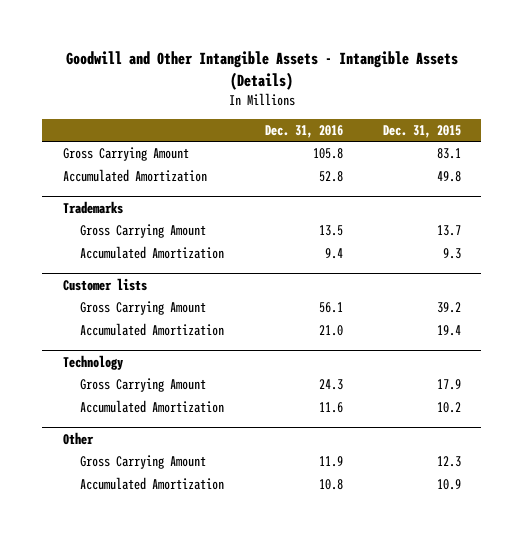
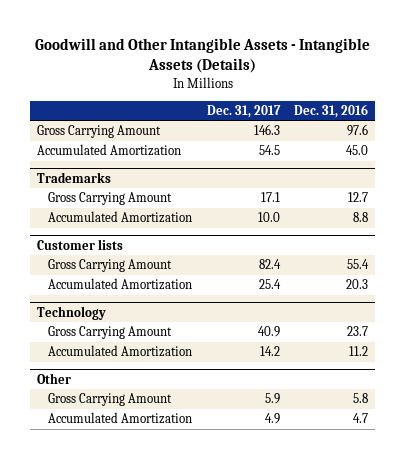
- | Dec. 31, 2016 | Dec. 31, 2015
+ | Dec. 31, 2017 | Dec. 31, 2016
- Gross Carrying Amount | 105.8 | 83.1
- Accumulated Amortization | 52.8 | 49.8
+ Gross Carrying Amount | 146.3 | 97.6
+ Accumulated Amortization | 54.5 | 45.0
@ Trademarks
- Gross Carrying Amount | 13.5 | 13.7
- Accumulated Amortization | 9.4 | 9.3
+ Gross Carrying Amount | 17.1 | 12.7
+ Accumulated Amortization | 10.0 | 8.8
@ Customer lists
- Gross Carrying Amount | 56.1 | 39.2
- Accumulated Amortization | 21.0 | 19.4
+ Gross Carrying Amount | 82.4 | 55.4
+ Accumulated Amortization | 25.4 | 20.3
@ Technology
- Gross Carrying Amount | 24.3 | 17.9
- Accumulated Amortization | 11.6 | 10.2
+ Gross Carrying Amount | 40.9 | 23.7
+ Accumulated Amortization | 14.2 | 11.2
@ Other
- Gross Carrying Amount | 11.9 | 12.3
- Accumulated Amortization | 10.8 | 10.9
+ Gross Carrying Amount | 5.9 | 5.8
+ Accumulated Amortization | 4.9 | 4.7

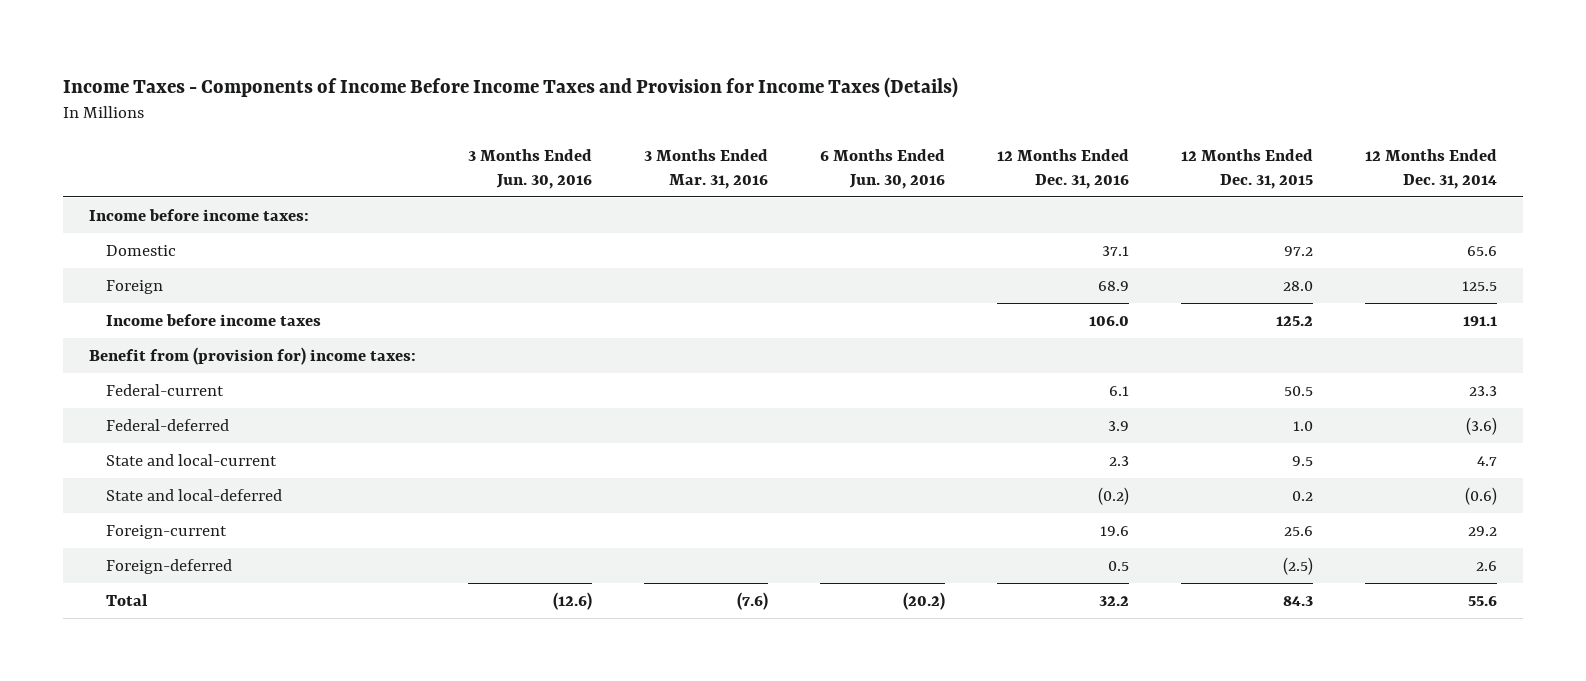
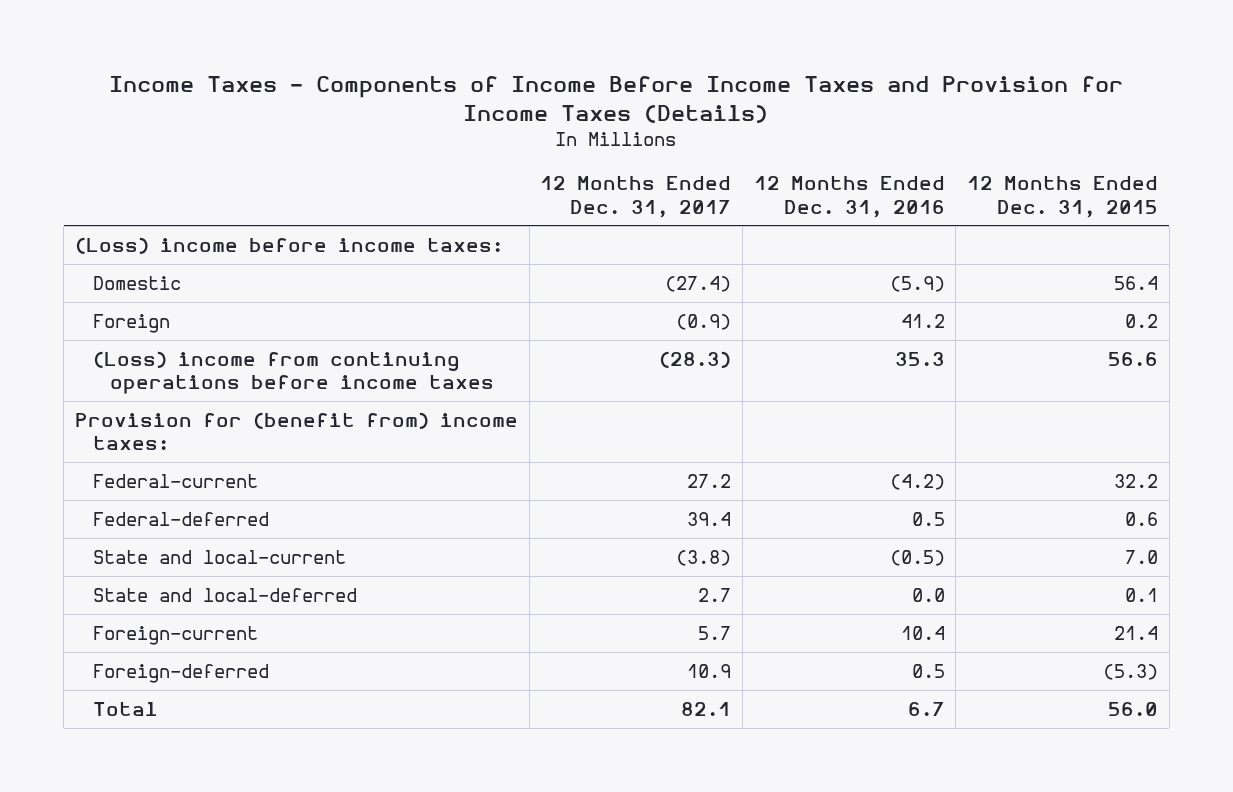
- | 3 Months Ended Jun. 30, 2016 | 3 Months Ended Mar. 31, 2016 | 6 Months Ended Jun. 30, 2016 | 12 Months Ended Dec. 31, 2016 | 12 Months Ended Dec. 31, 2015 | 12 Months Ended Dec. 31, 2014
+ | 12 Months Ended Dec. 31, 2017 | 12 Months Ended Dec. 31, 2016 | 12 Months Ended Dec. 31, 2015
- Income before income taxes:
- Domestic | | | | 37.1 | 97.2 | 65.6
- Foreign | | | | 68.9 | 28.0 | 125.5
- Income before income taxes | | | | 106.0 | 125.2 | 191.1
- Benefit from (provision for) income taxes:
- Federal-current | | | | 6.1 | 50.5 | 23.3
- Federal-deferred | | | | 3.9 | 1.0 | (3.6)
- State and local-current | | | | 2.3 | 9.5 | 4.7
- State and local-deferred | | | | (0.2) | 0.2 | (0.6)
- Foreign-current | | | | 19.6 | 25.6 | 29.2
- Foreign-deferred | | | | 0.5 | (2.5) | 2.6
- Total | (12.6) | (7.6) | (20.2) | 32.2 | 84.3 | 55.6
+ (Loss) income before income taxes:
+ Domestic | (27.4) | (5.9) | 56.4
+ Foreign | (0.9) | 41.2 | 0.2
+ (Loss) income from continuing operations before income taxes | (28.3) | 35.3 | 56.6
+ Provision for (benefit from) income taxes:
+ Federal-current | 27.2 | (4.2) | 32.2
+ Federal-deferred | 39.4 | 0.5 | 0.6
+ State and local-current | (3.8) | (0.5) | 7.0
+ State and local-deferred | 2.7 | 0.0 | 0.1
+ Foreign-current | 5.7 | 10.4 | 21.4
+ Foreign-deferred | 10.9 | 0.5 | (5.3)
+ Total | 82.1 | 6.7 | 56.0

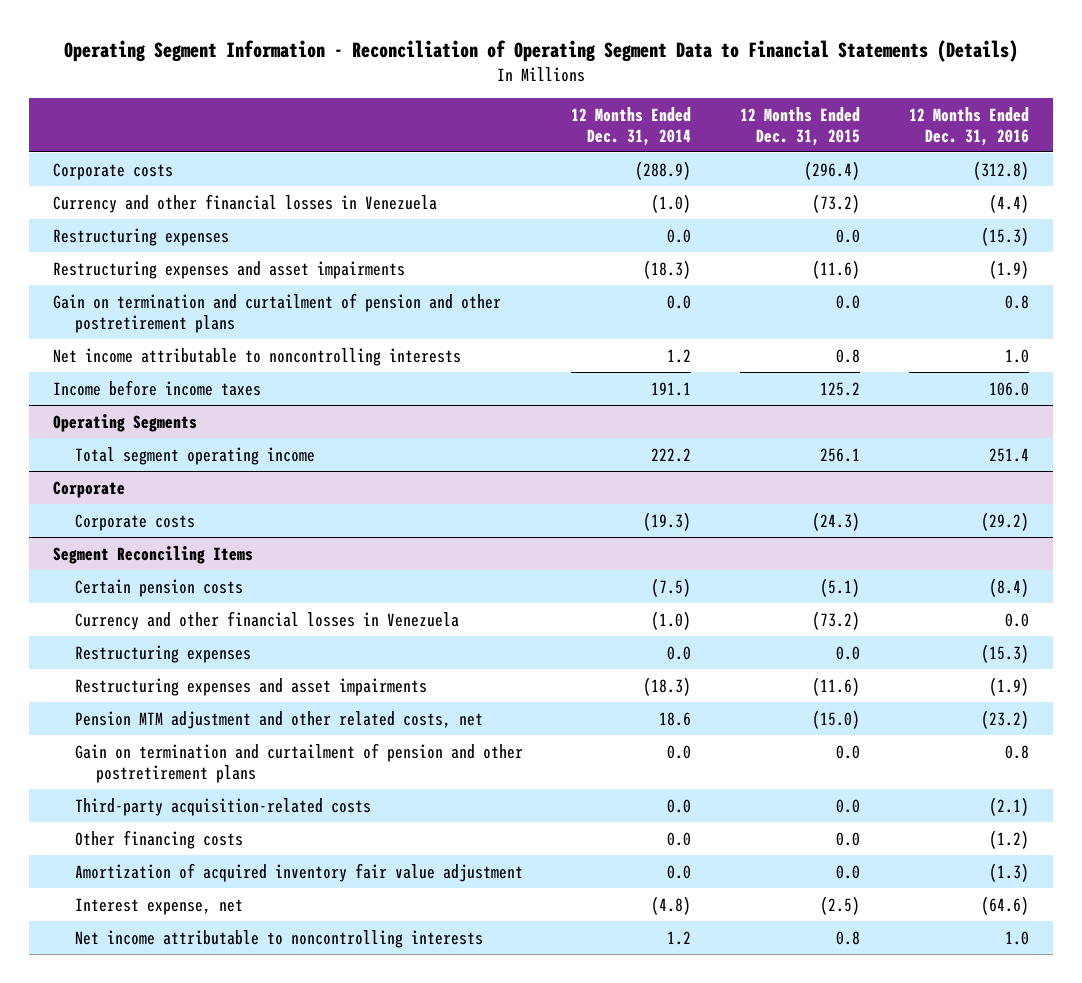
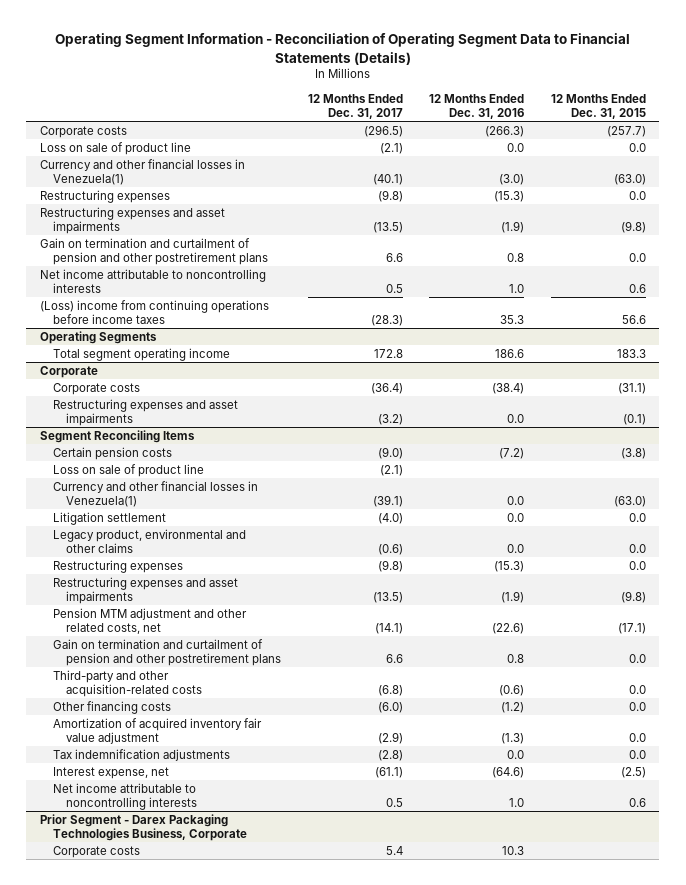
- | 12 Months Ended Dec. 31, 2014 | 12 Months Ended Dec. 31, 2015 | 12 Months Ended Dec. 31, 2016
+ | 12 Months Ended Dec. 31, 2017 | 12 Months Ended Dec. 31, 2016 | 12 Months Ended Dec. 31, 2015
- Corporate costs | (288.9) | (296.4) | (312.8)
- Currency and other financial losses in Venezuela | (1.0) | (73.2) | (4.4)
+ Corporate costs | (296.5) | (266.3) | (257.7)
+ Loss on sale of product line | (2.1) | 0.0 | 0.0
+ Currency and other financial losses in Venezuela(1) | (40.1) | (3.0) | (63.0)
- Restructuring expenses and asset impairments | (18.3) | (11.6) | (1.9)
+ Restructuring expenses and asset impairments | (13.5) | (1.9) | (9.8)
- Net income attributable to noncontrolling interests | 1.2 | 0.8 | 1.0
- Income before income taxes | 191.1 | 125.2 | 106.0
+ Net income attributable to noncontrolling interests | 0.5 | 1.0 | 0.6
+ (Loss) income from continuing operations before income taxes | (28.3) | 35.3 | 56.6
@ Operating Segments
- Total segment operating income | 222.2 | 256.1 | 251.4
+ Total segment operating income | 172.8 | 186.6 | 183.3
@ Corporate
- Corporate costs | (19.3) | (24.3) | (29.2)
+ Corporate costs | (36.4) | (38.4) | (31.1)
+ Restructuring expenses and asset impairments | (3.2) | 0.0 | (0.1)
@ Segment Reconciling Items
- Certain pension costs | (7.5) | (5.1) | (8.4)
- Currency and other financial losses in Venezuela | (1.0) | (73.2) | 0.0
+ Certain pension costs | (9.0) | (7.2) | (3.8)
+ Loss on sale of product line | (2.1) | |
+ Currency and other financial losses in Venezuela(1) | (39.1) | 0.0 | (63.0)
+ Litigation settlement | (4.0) | 0.0 | 0.0
+ Legacy product, environmental and other claims | (0.6) | 0.0 | 0.0
- Restructuring expenses and asset impairments | (18.3) | (11.6) | (1.9)
- Pension MTM adjustment and other related costs, net | 18.6 | (15.0) | (23.2)
+ Restructuring expenses and asset impairments | (13.5) | (1.9) | (9.8)
+ Pension MTM adjustment and other related costs, net | (14.1) | (22.6) | (17.1)
- Third-party acquisition-related costs | 0.0 | 0.0 | (2.1)
+ Third-party and other acquisition-related costs | (6.8) | (0.6) | 0.0
+ Tax indemnification adjustments | (2.8) | 0.0 | 0.0
- Net income attributable to noncontrolling interests | 1.2 | 0.8 | 1.0
+ Net income attributable to noncontrolling interests | 0.5 | 1.0 | 0.6
+ Prior Segment - Darex Packaging Technologies Business, Corporate
+ Corporate costs | 5.4 | 10.3 |

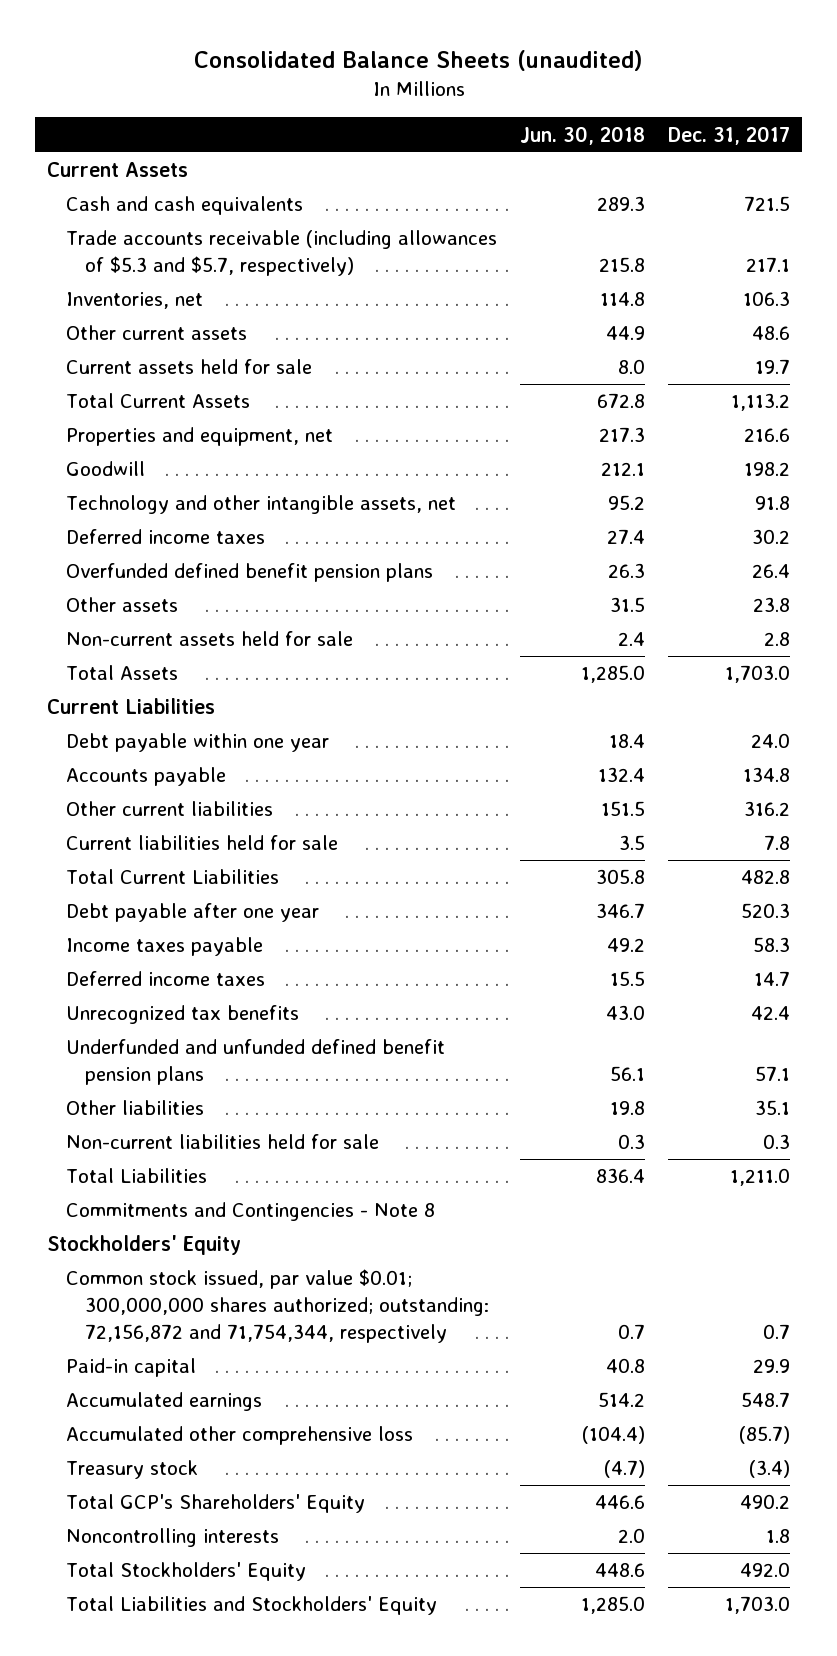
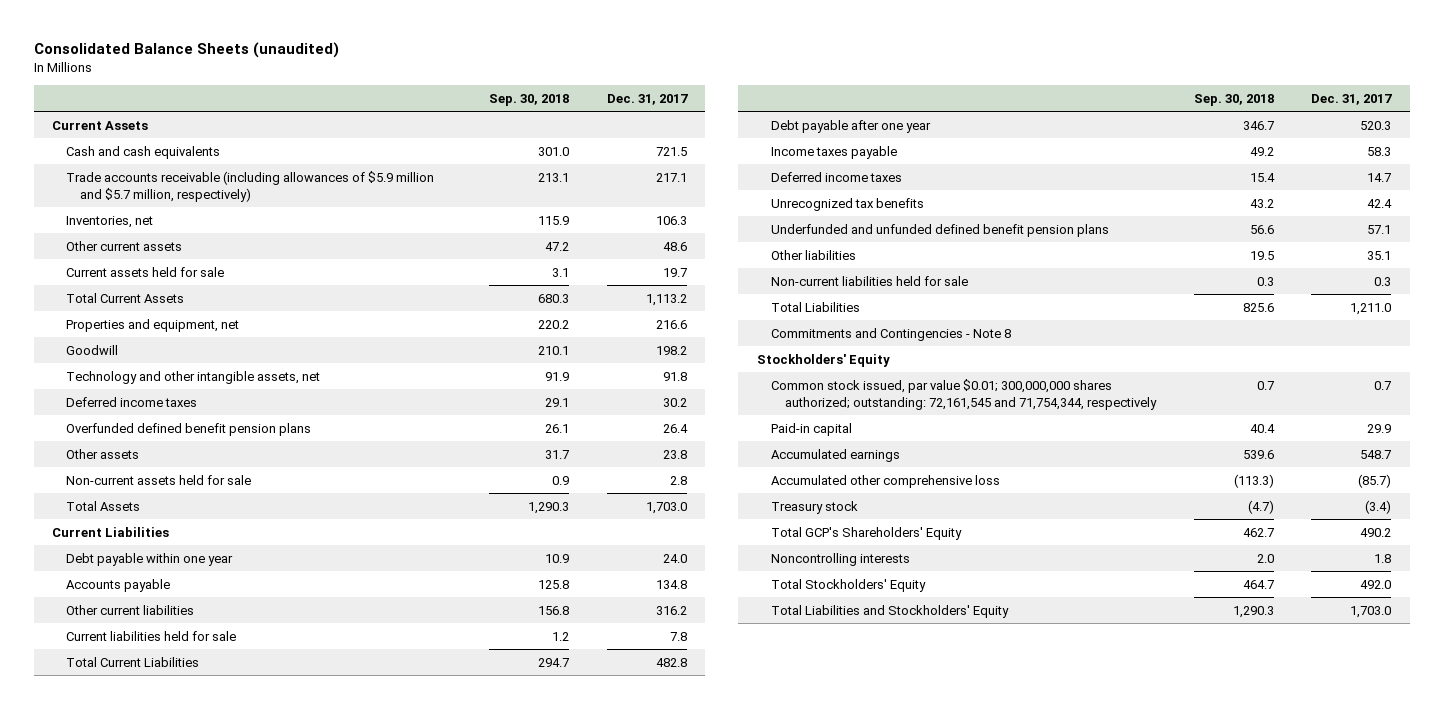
- | Jun. 30, 2018 | Dec. 31, 2017
+ | Sep. 30, 2018 | Dec. 31, 2017
- Trade accounts receivable (including allowances of $5.3 and $5.7, respectively) | 215.8 | 217.1
+ Trade accounts receivable (including allowances of $5.9 million and $5.7 million, respectively) | 213.1 | 217.1
- Common stock issued, par value $0.01; 300,000,000 shares authorized; outstanding: 72,156,872 and 71,754,344, respectively | 0.7 | 0.7
+ Common stock issued, par value $0.01; 300,000,000 shares authorized; outstanding: 72,161,545 and 71,754,344, respectively | 0.7 | 0.7

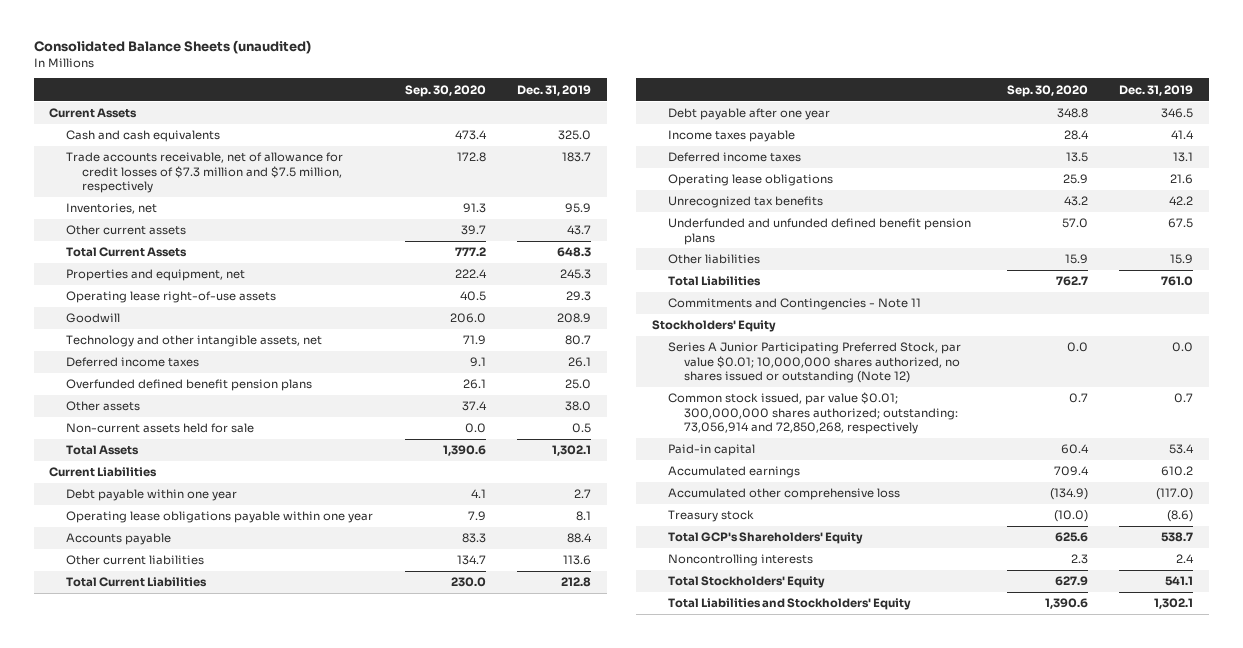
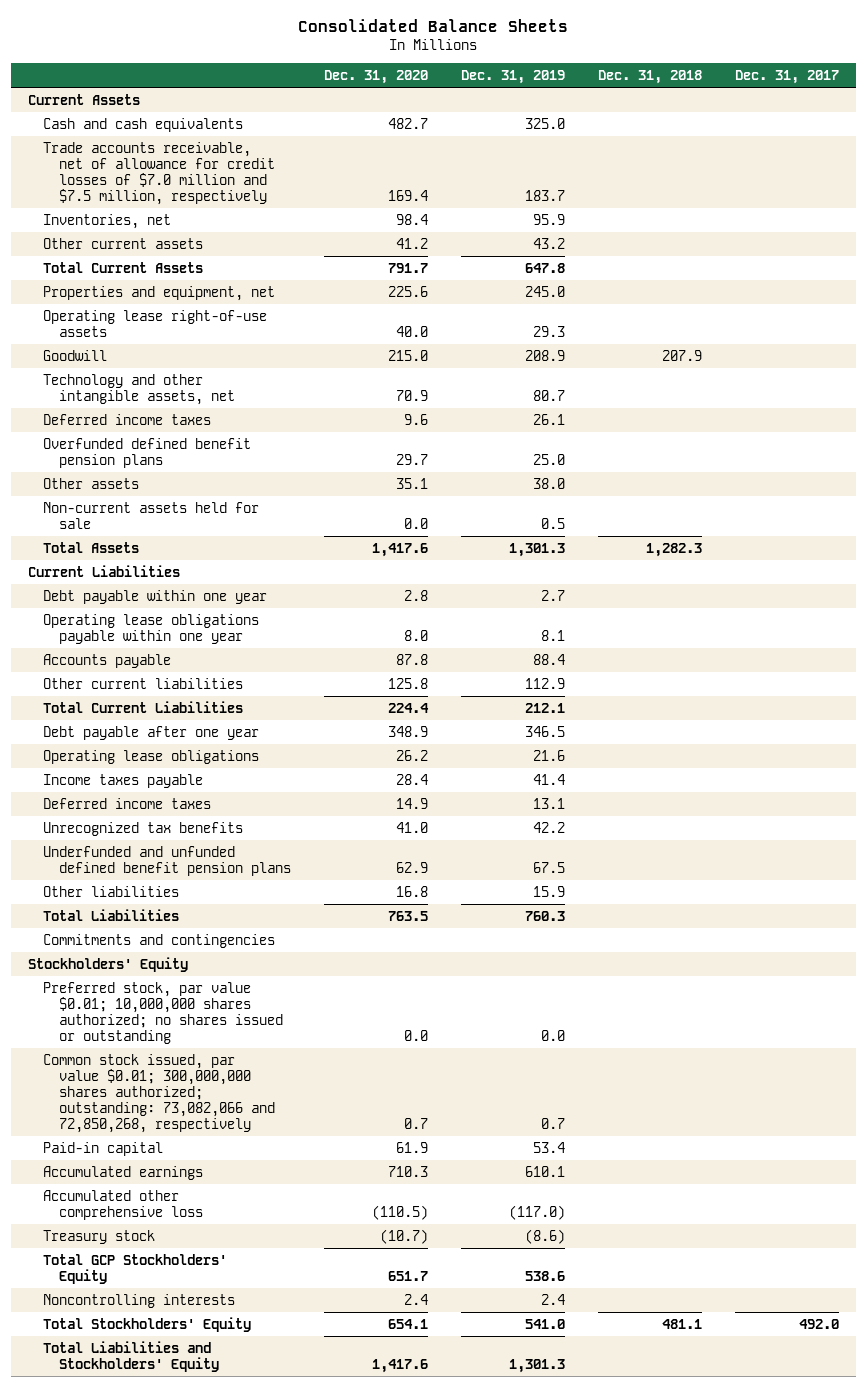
- Consolidated Balance Sheets (unaudited)
+ Consolidated Balance Sheets
- | Sep. 30, 2020 | Dec. 31, 2019
+ | Dec. 31, 2020 | Dec. 31, 2019 | Dec. 31, 2018 | Dec. 31, 2017
- Trade accounts receivable, net of allowance for credit losses of $7.3 million and $7.5 million, respectively | 172.8 | 183.7
+ Trade accounts receivable, net of allowance for credit losses of $7.0 million and $7.5 million, respectively | 169.4 | 183.7 | |
- Other current assets | 39.7 | 43.7
- Total Current Assets | 777.2 | 648.3
- Properties and equipment, net | 222.4 | 245.3
+ Other current assets | 41.2 | 43.2 | |
+ Total Current Assets | 791.7 | 647.8 | |
+ Properties and equipment, net | 225.6 | 245.0 | |
- Total Assets | 1,390.6 | 1,302.1
+ Total Assets | 1,417.6 | 1,301.3 | 1,282.3 |
- Other current liabilities | 134.7 | 113.6
- Total Current Liabilities | 230.0 | 212.8
+ Other current liabilities | 125.8 | 112.9 | |
+ Total Current Liabilities | 224.4 | 212.1 | |
moved up: Operating lease obligations | 26.2 | 21.6 | |
- Total Liabilities | 762.7 | 761.0
- Commitments and Contingencies - Note 11
+ Total Liabilities | 763.5 | 760.3 | |
+ Commitments and contingencies
- Series A Junior Participating Preferred Stock, par value $0.01; 10,000,000 shares authorized, no shares issued or outstanding (Note 12) | 0.0 | 0.0
- Common stock issued, par value $0.01; 300,000,000 shares authorized; outstanding: 73,056,914 and 72,850,268, respectively | 0.7 | 0.7
+ Preferred stock, par value $0.01; 10,000,000 shares authorized; no shares issued or outstanding | 0.0 | 0.0 | |
+ Common stock issued, par value $0.01; 300,000,000 shares authorized; outstanding: 73,082,066 and 72,850,268, respectively | 0.7 | 0.7 | |
- Accumulated earnings | 709.4 | 610.2
+ Accumulated earnings | 710.3 | 610.1 | |
- Total GCP's Shareholders' Equity | 625.6 | 538.7
+ Total GCP Stockholders' Equity | 651.7 | 538.6 | |
- Total Stockholders' Equity | 627.9 | 541.1
- Total Liabilities and Stockholders' Equity | 1,390.6 | 1,302.1
+ Total Stockholders' Equity | 654.1 | 541.0 | 481.1 | 492.0
+ Total Liabilities and Stockholders' Equity | 1,417.6 | 1,301.3 | |

